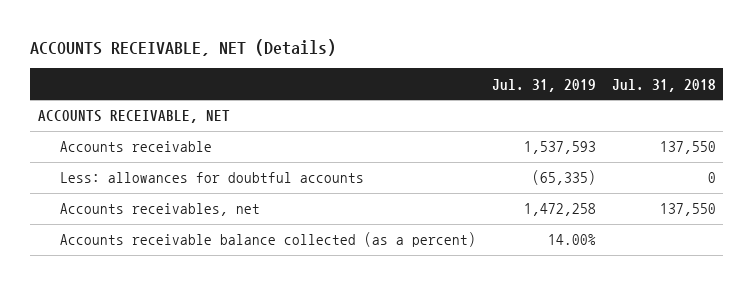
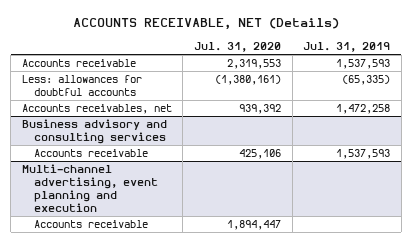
- | Jul. 31, 2019 | Jul. 31, 2018
+ | Jul. 31, 2020 | Jul. 31, 2019
- ACCOUNTS RECEIVABLE, NET
- Accounts receivable balance collected (as a percent) | 14.00% |
+ Business advisory and consulting services
+ Accounts receivable | 425,106 | 1,537,593
+ Multi-channel advertising, event planning and execution
+ Accounts receivable | 1,894,447 |

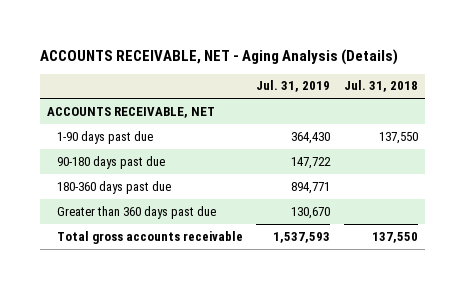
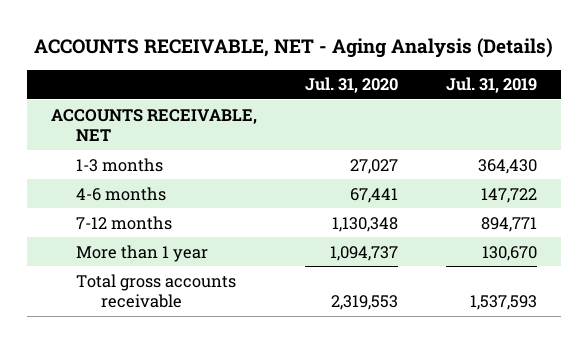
- | Jul. 31, 2019 | Jul. 31, 2018
+ | Jul. 31, 2020 | Jul. 31, 2019
- 1-90 days past due | 364,430 | 137,550
- 90-180 days past due | 147,722 |
- 180-360 days past due | 894,771 |
- Greater than 360 days past due | 130,670 |
+ 1-3 months | 27,027 | 364,430
+ 4-6 months | 67,441 | 147,722
+ 7-12 months | 1,130,348 | 894,771
+ More than 1 year | 1,094,737 | 130,670

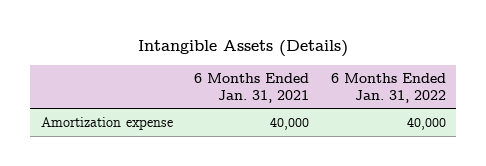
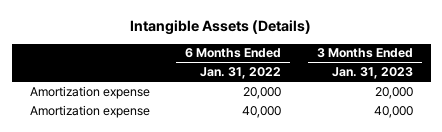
- | 6 Months Ended Jan. 31, 2021 | 6 Months Ended Jan. 31, 2022
+ | 6 Months Ended Jan. 31, 2022 | 3 Months Ended Jan. 31, 2023
+ Amortization expense | 20,000 | 20,000

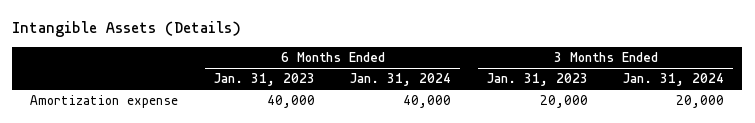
- | 6 Months Ended Jan. 31, 2022 | 3 Months Ended Jan. 31, 2023
+ | 6 Months Ended Jan. 31, 2023 | 6 Months Ended Jan. 31, 2024 | 3 Months Ended Jan. 31, 2023 | 3 Months Ended Jan. 31, 2024
- Amortization expense | 40,000 | 40,000

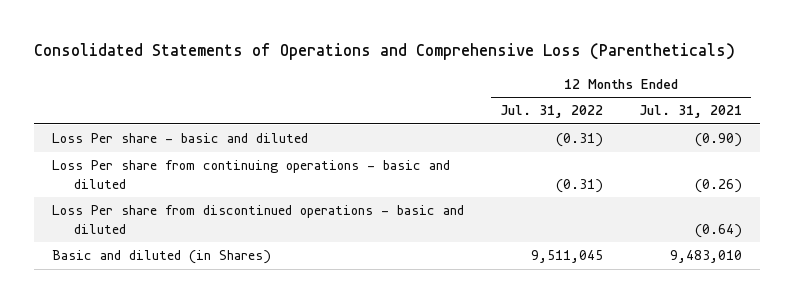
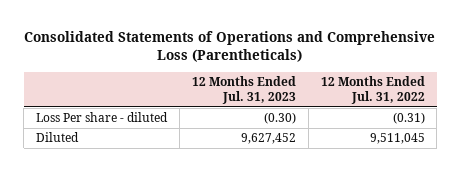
- | 12 Months Ended Jul. 31, 2022 | 12 Months Ended Jul. 31, 2021
+ | 12 Months Ended Jul. 31, 2023 | 12 Months Ended Jul. 31, 2022
- Loss Per share - basic and diluted | (0.31) | (0.90)
- Loss Per share from continuing operations - basic and diluted | (0.31) | (0.26)
- Loss Per share from discontinued operations - basic and diluted | | (0.64)
- Basic and diluted (in Shares) | 9,511,045 | 9,483,010
+ Loss Per share - diluted | (0.30) | (0.31)
+ Diluted | 9,627,452 | 9,511,045

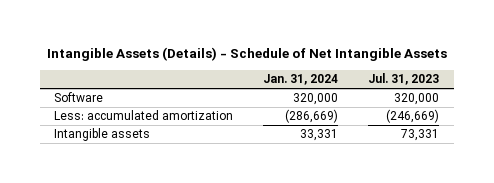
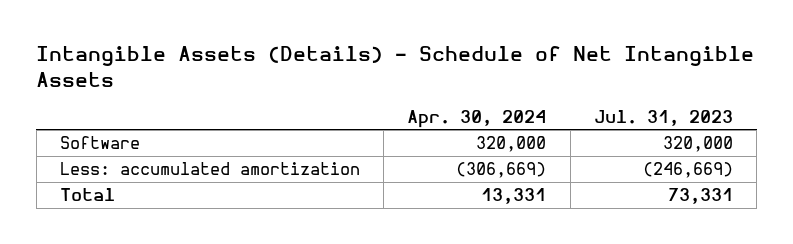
- | Jan. 31, 2024 | Jul. 31, 2023
+ | Apr. 30, 2024 | Jul. 31, 2023
- Intangible assets | 33,331 | 73,331
+ Total | 13,331 | 73,331

